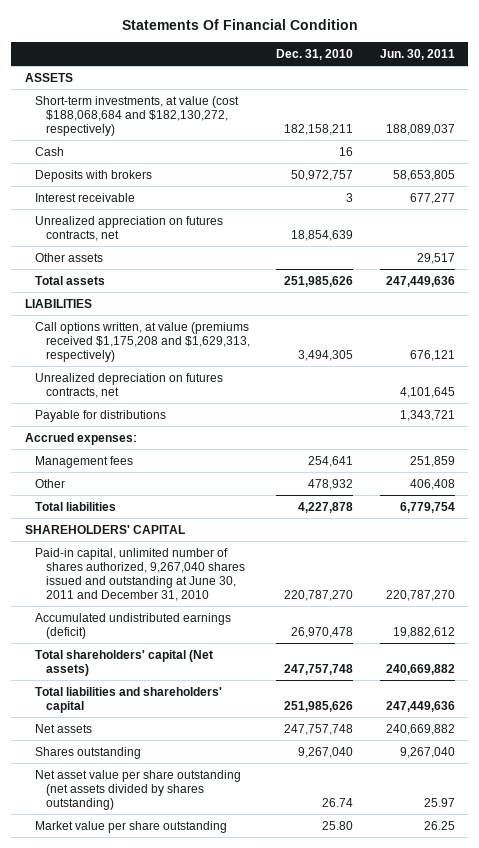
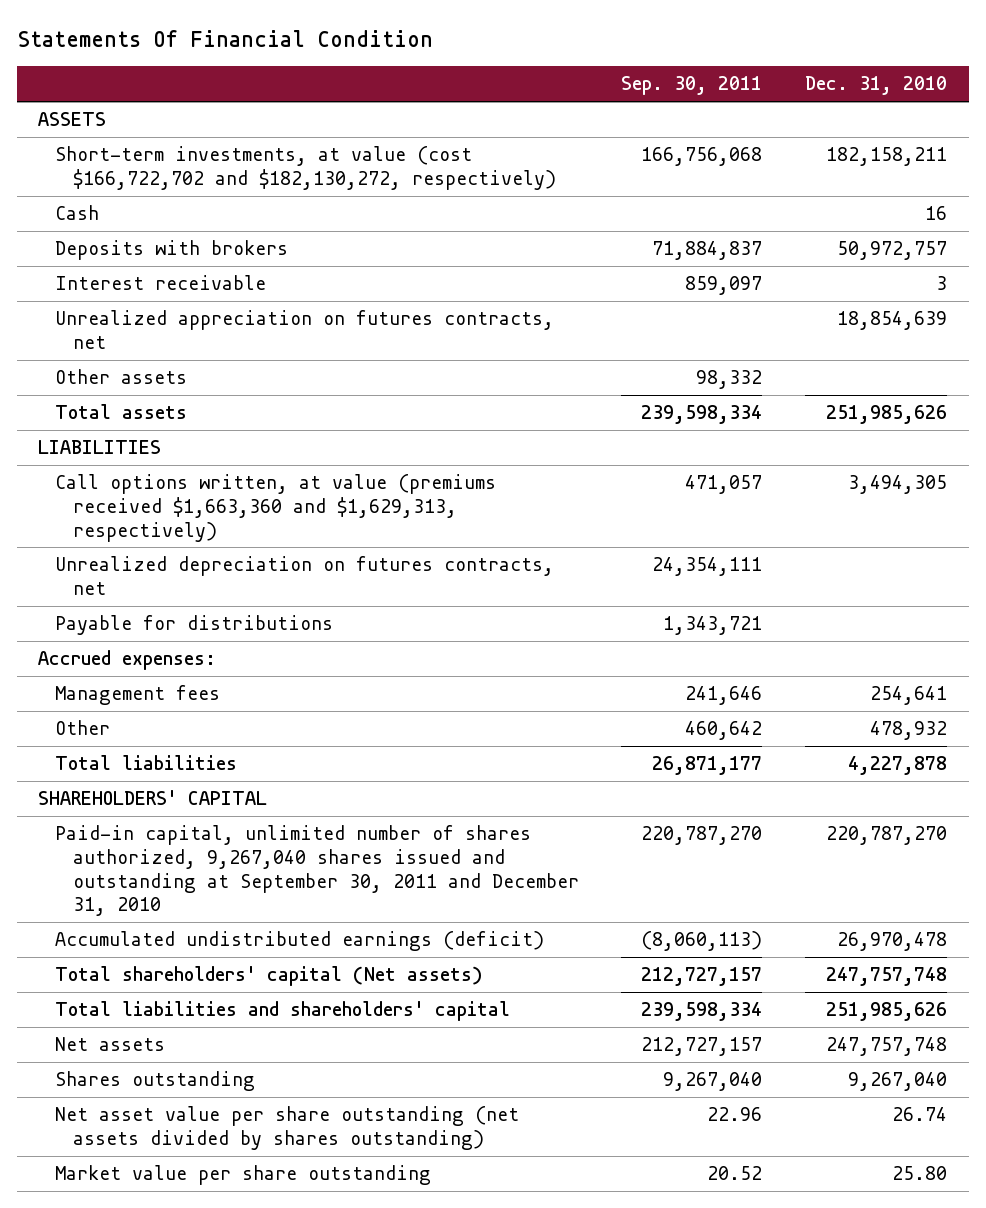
- | Dec. 31, 2010 | Jun. 30, 2011
+ | Sep. 30, 2011 | Dec. 31, 2010
- Short-term investments, at value (cost $188,068,684 and $182,130,272, respectively) | 182,158,211 | 188,089,037
+ Short-term investments, at value (cost $166,722,702 and $182,130,272, respectively) | 166,756,068 | 182,158,211
- Call options written, at value (premiums received $1,175,208 and $1,629,313, respectively) | 3,494,305 | 676,121
+ Call options written, at value (premiums received $1,663,360 and $1,629,313, respectively) | 471,057 | 3,494,305
- Paid-in capital, unlimited number of shares authorized, 9,267,040 shares issued and outstanding at June 30, 2011 and December 31, 2010 | 220,787,270 | 220,787,270
+ Paid-in capital, unlimited number of shares authorized, 9,267,040 shares issued and outstanding at September 30, 2011 and December 31, 2010 | 220,787,270 | 220,787,270

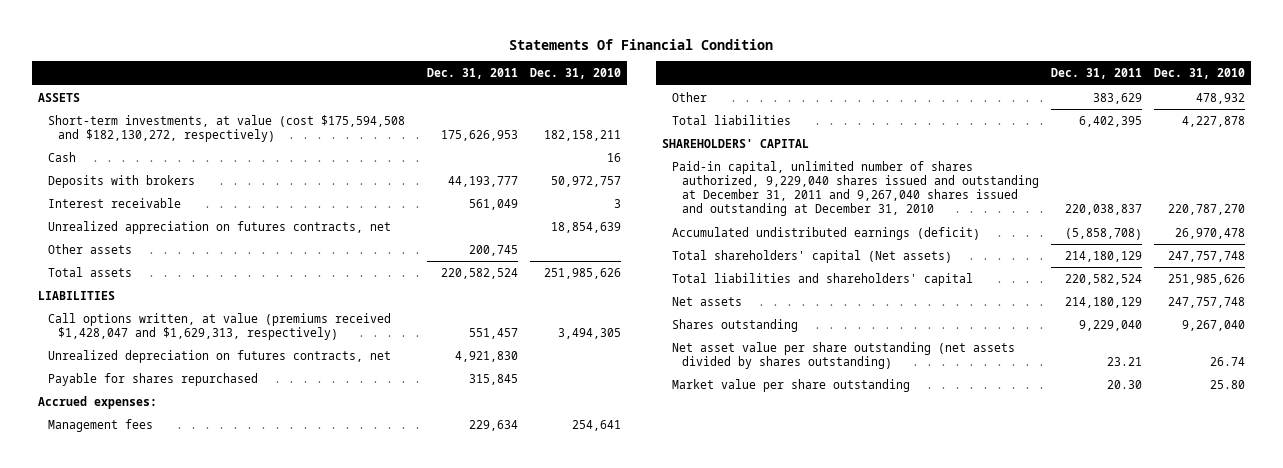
- | Sep. 30, 2011 | Dec. 31, 2010
+ | Dec. 31, 2011 | Dec. 31, 2010
- Short-term investments, at value (cost $166,722,702 and $182,130,272, respectively) | 166,756,068 | 182,158,211
+ Short-term investments, at value (cost $175,594,508 and $182,130,272, respectively) | 175,626,953 | 182,158,211
- Call options written, at value (premiums received $1,663,360 and $1,629,313, respectively) | 471,057 | 3,494,305
+ Call options written, at value (premiums received $1,428,047 and $1,629,313, respectively) | 551,457 | 3,494,305
- Payable for distributions | 1,343,721 |
+ Payable for shares repurchased | 315,845 |
- Paid-in capital, unlimited number of shares authorized, 9,267,040 shares issued and outstanding at September 30, 2011 and December 31, 2010 | 220,787,270 | 220,787,270
+ Paid-in capital, unlimited number of shares authorized, 9,229,040 shares issued and outstanding at December 31, 2011 and 9,267,040 shares issued and outstanding at December 31, 2010 | 220,038,837 | 220,787,270

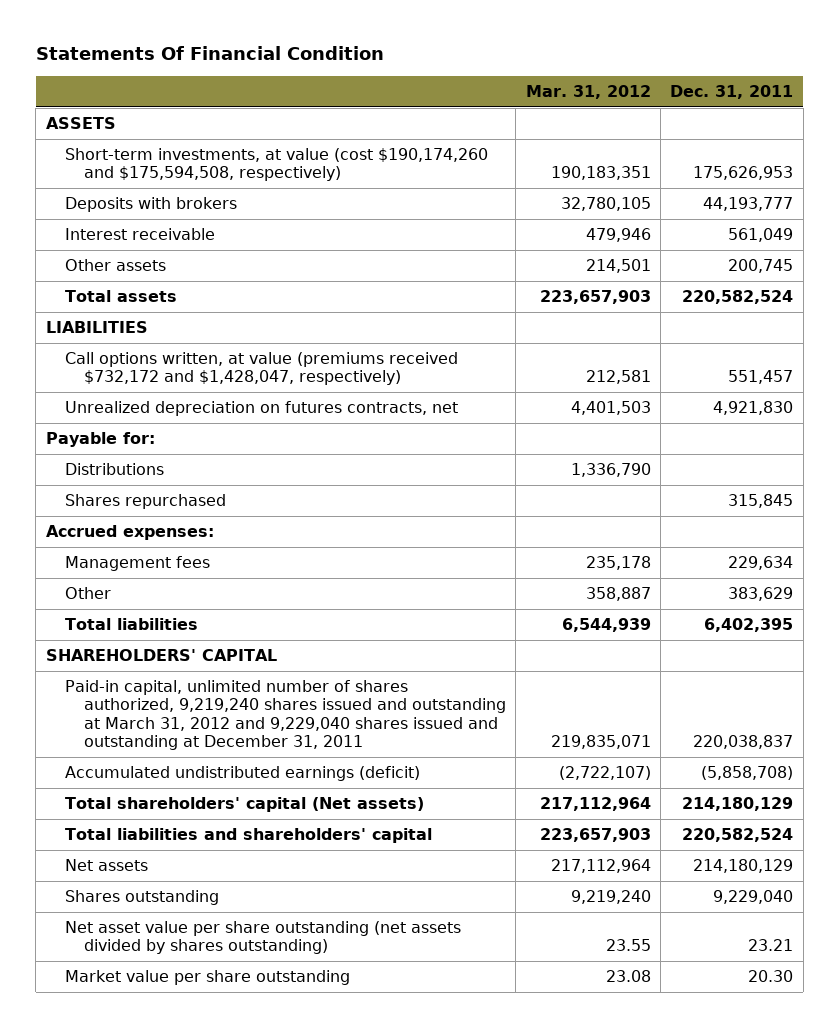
- | Dec. 31, 2011 | Dec. 31, 2010
+ | Mar. 31, 2012 | Dec. 31, 2011
- Short-term investments, at value (cost $175,594,508 and $182,130,272, respectively) | 175,626,953 | 182,158,211
- Cash | | 16
+ Short-term investments, at value (cost $190,174,260 and $175,594,508, respectively) | 190,183,351 | 175,626,953
- Unrealized appreciation on futures contracts, net | | 18,854,639
- Call options written, at value (premiums received $1,428,047 and $1,629,313, respectively) | 551,457 | 3,494,305
+ Call options written, at value (premiums received $732,172 and $1,428,047, respectively) | 212,581 | 551,457
- Payable for shares repurchased | 315,845 |
+ Payable for:
+ Distributions | 1,336,790 |
+ Shares repurchased | | 315,845
- Paid-in capital, unlimited number of shares authorized, 9,229,040 shares issued and outstanding at December 31, 2011 and 9,267,040 shares issued and outstanding at December 31, 2010 | 220,038,837 | 220,787,270
+ Paid-in capital, unlimited number of shares authorized, 9,219,240 shares issued and outstanding at March 31, 2012 and 9,229,040 shares issued and outstanding at December 31, 2011 | 219,835,071 | 220,038,837

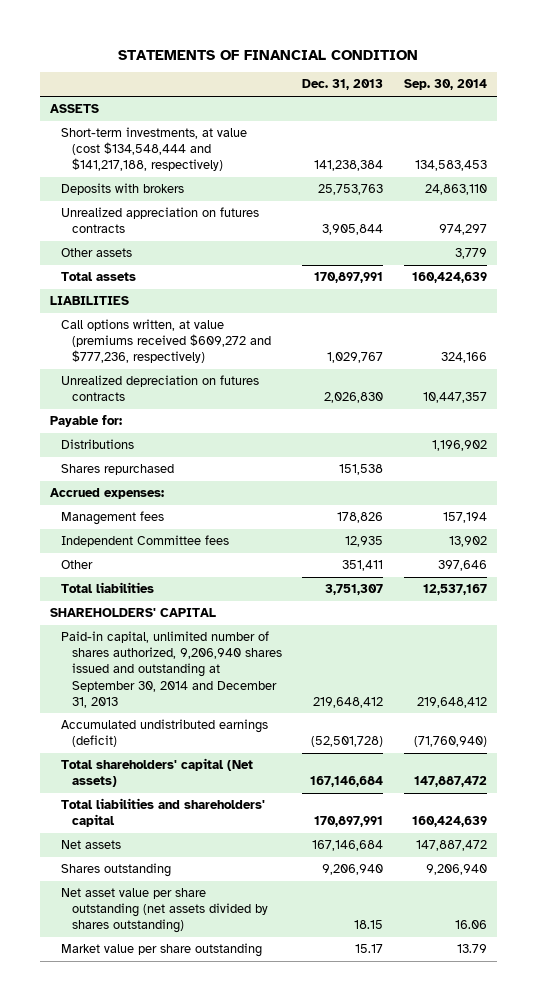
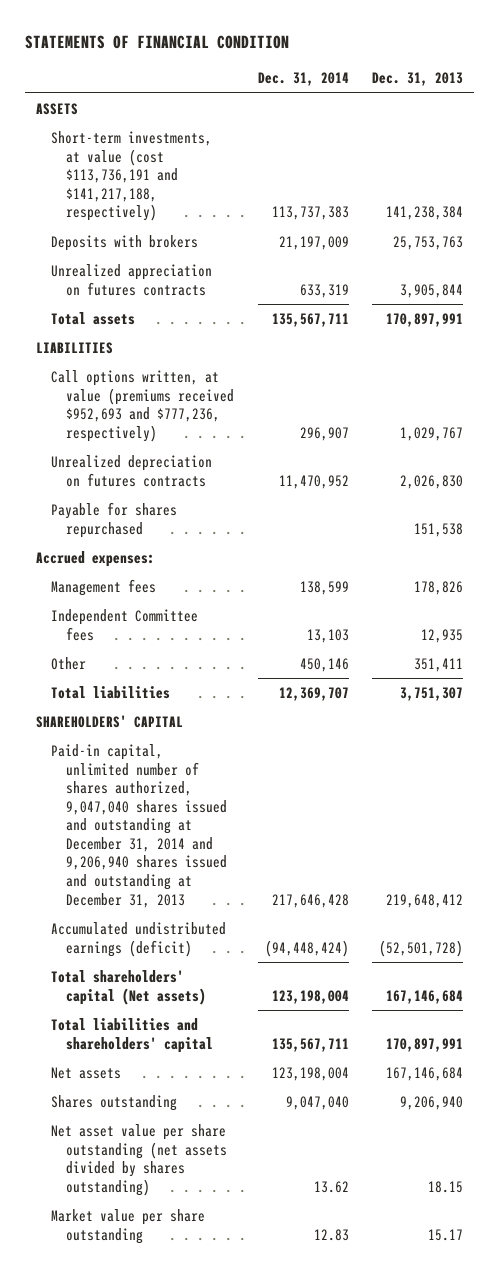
- | Dec. 31, 2013 | Sep. 30, 2014
+ | Dec. 31, 2014 | Dec. 31, 2013
- Short-term investments, at value (cost $134,548,444 and $141,217,188, respectively) | 141,238,384 | 134,583,453
+ Short-term investments, at value (cost $113,736,191 and $141,217,188, respectively) | 113,737,383 | 141,238,384
- Other assets | | 3,779
- Call options written, at value (premiums received $609,272 and $777,236, respectively) | 1,029,767 | 324,166
+ Call options written, at value (premiums received $952,693 and $777,236, respectively) | 296,907 | 1,029,767
- Payable for:
- Distributions | | 1,196,902
- Shares repurchased | 151,538 |
+ Payable for shares repurchased | | 151,538
- Paid-in capital, unlimited number of shares authorized, 9,206,940 shares issued and outstanding at September 30, 2014 and December 31, 2013 | 219,648,412 | 219,648,412
+ Paid-in capital, unlimited number of shares authorized, 9,047,040 shares issued and outstanding at December 31, 2014 and 9,206,940 shares issued and outstanding at December 31, 2013 | 217,646,428 | 219,648,412

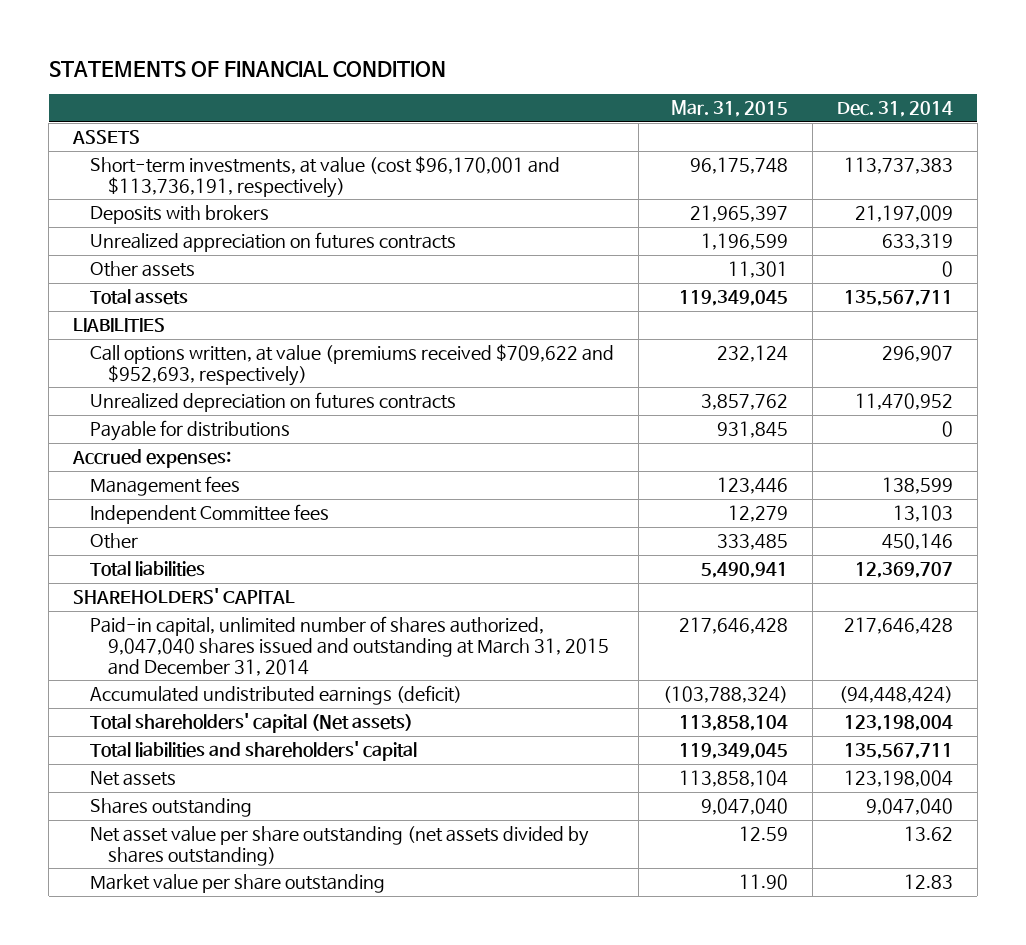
- | Dec. 31, 2014 | Dec. 31, 2013
+ | Mar. 31, 2015 | Dec. 31, 2014
- Short-term investments, at value (cost $113,736,191 and $141,217,188, respectively) | 113,737,383 | 141,238,384
+ Short-term investments, at value (cost $96,170,001 and $113,736,191, respectively) | 96,175,748 | 113,737,383
+ Other assets | 11,301 | 0
- Call options written, at value (premiums received $952,693 and $777,236, respectively) | 296,907 | 1,029,767
+ Call options written, at value (premiums received $709,622 and $952,693, respectively) | 232,124 | 296,907
- Payable for shares repurchased | | 151,538
+ Payable for distributions | 931,845 | 0
- Paid-in capital, unlimited number of shares authorized, 9,047,040 shares issued and outstanding at December 31, 2014 and 9,206,940 shares issued and outstanding at December 31, 2013 | 217,646,428 | 219,648,412
+ Paid-in capital, unlimited number of shares authorized, 9,047,040 shares issued and outstanding at March 31, 2015 and December 31, 2014 | 217,646,428 | 217,646,428

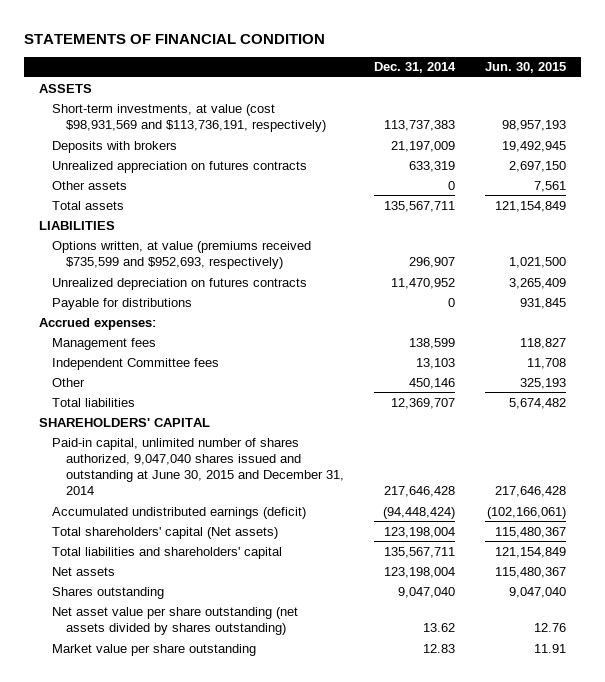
- | Mar. 31, 2015 | Dec. 31, 2014
+ | Dec. 31, 2014 | Jun. 30, 2015
- Short-term investments, at value (cost $96,170,001 and $113,736,191, respectively) | 96,175,748 | 113,737,383
+ Short-term investments, at value (cost $98,931,569 and $113,736,191, respectively) | 113,737,383 | 98,957,193
- Call options written, at value (premiums received $709,622 and $952,693, respectively) | 232,124 | 296,907
+ Options written, at value (premiums received $735,599 and $952,693, respectively) | 296,907 | 1,021,500
- Paid-in capital, unlimited number of shares authorized, 9,047,040 shares issued and outstanding at March 31, 2015 and December 31, 2014 | 217,646,428 | 217,646,428
+ Paid-in capital, unlimited number of shares authorized, 9,047,040 shares issued and outstanding at June 30, 2015 and December 31, 2014 | 217,646,428 | 217,646,428

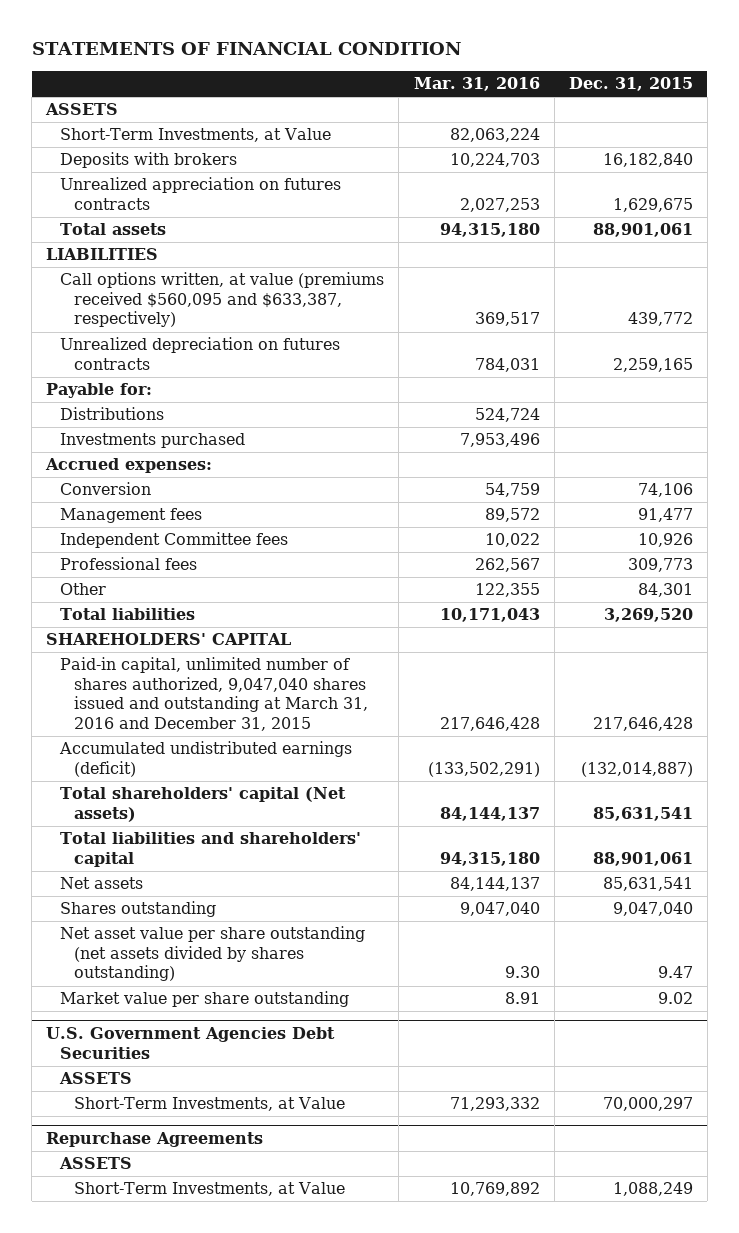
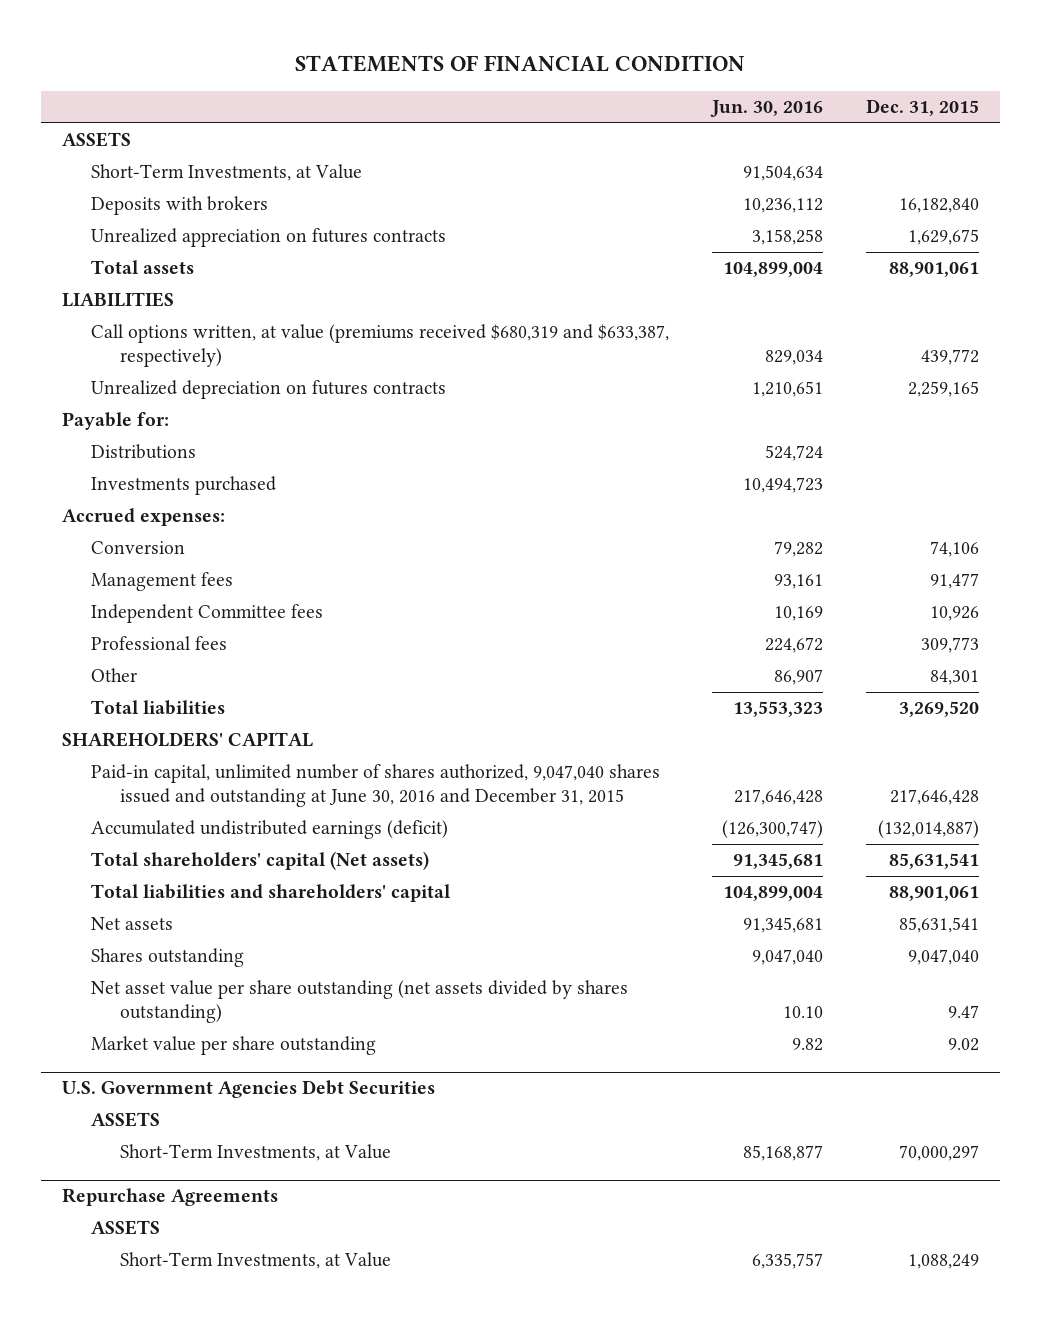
- | Mar. 31, 2016 | Dec. 31, 2015
+ | Jun. 30, 2016 | Dec. 31, 2015
- Call options written, at value (premiums received $560,095 and $633,387, respectively) | 369,517 | 439,772
+ Call options written, at value (premiums received $680,319 and $633,387, respectively) | 829,034 | 439,772
- Paid-in capital, unlimited number of shares authorized, 9,047,040 shares issued and outstanding at March 31, 2016 and December 31, 2015 | 217,646,428 | 217,646,428
+ Paid-in capital, unlimited number of shares authorized, 9,047,040 shares issued and outstanding at June 30, 2016 and December 31, 2015 | 217,646,428 | 217,646,428

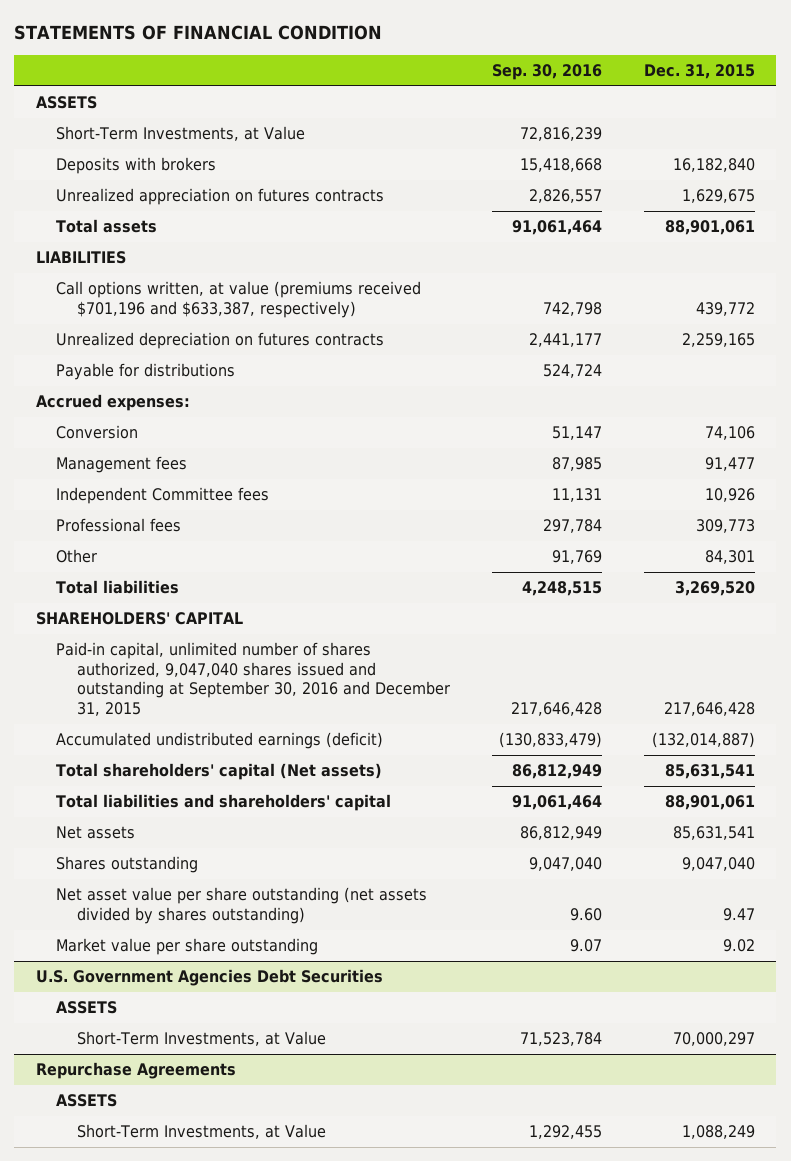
- | Jun. 30, 2016 | Dec. 31, 2015
+ | Sep. 30, 2016 | Dec. 31, 2015
- Call options written, at value (premiums received $680,319 and $633,387, respectively) | 829,034 | 439,772
+ Call options written, at value (premiums received $701,196 and $633,387, respectively) | 742,798 | 439,772
- Payable for:
- Distributions | 524,724 |
- Investments purchased | 10,494,723 |
+ Payable for distributions | 524,724 |
- Paid-in capital, unlimited number of shares authorized, 9,047,040 shares issued and outstanding at June 30, 2016 and December 31, 2015 | 217,646,428 | 217,646,428
+ Paid-in capital, unlimited number of shares authorized, 9,047,040 shares issued and outstanding at September 30, 2016 and December 31, 2015 | 217,646,428 | 217,646,428

